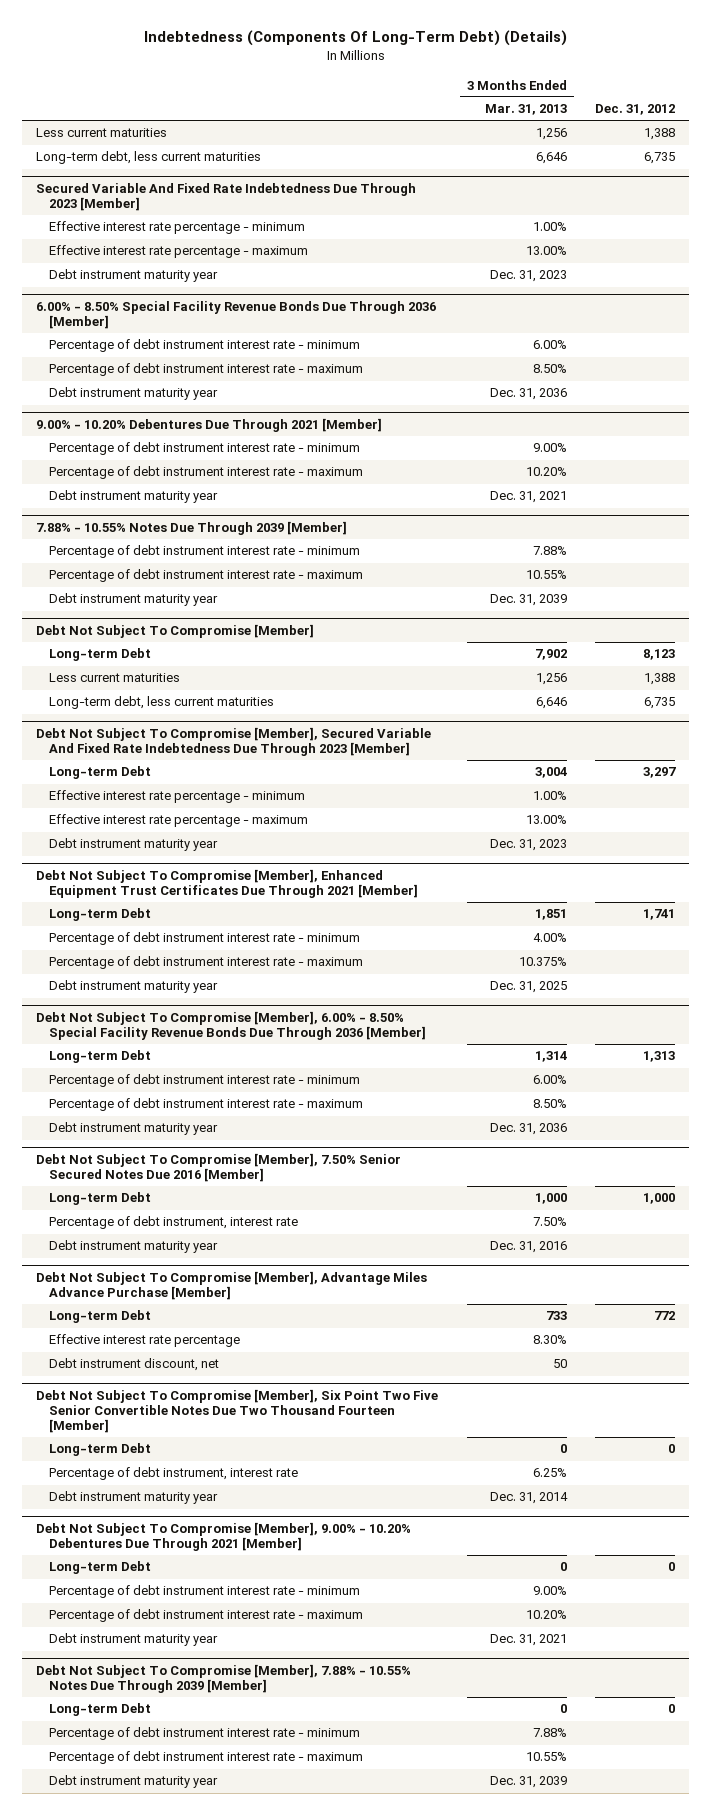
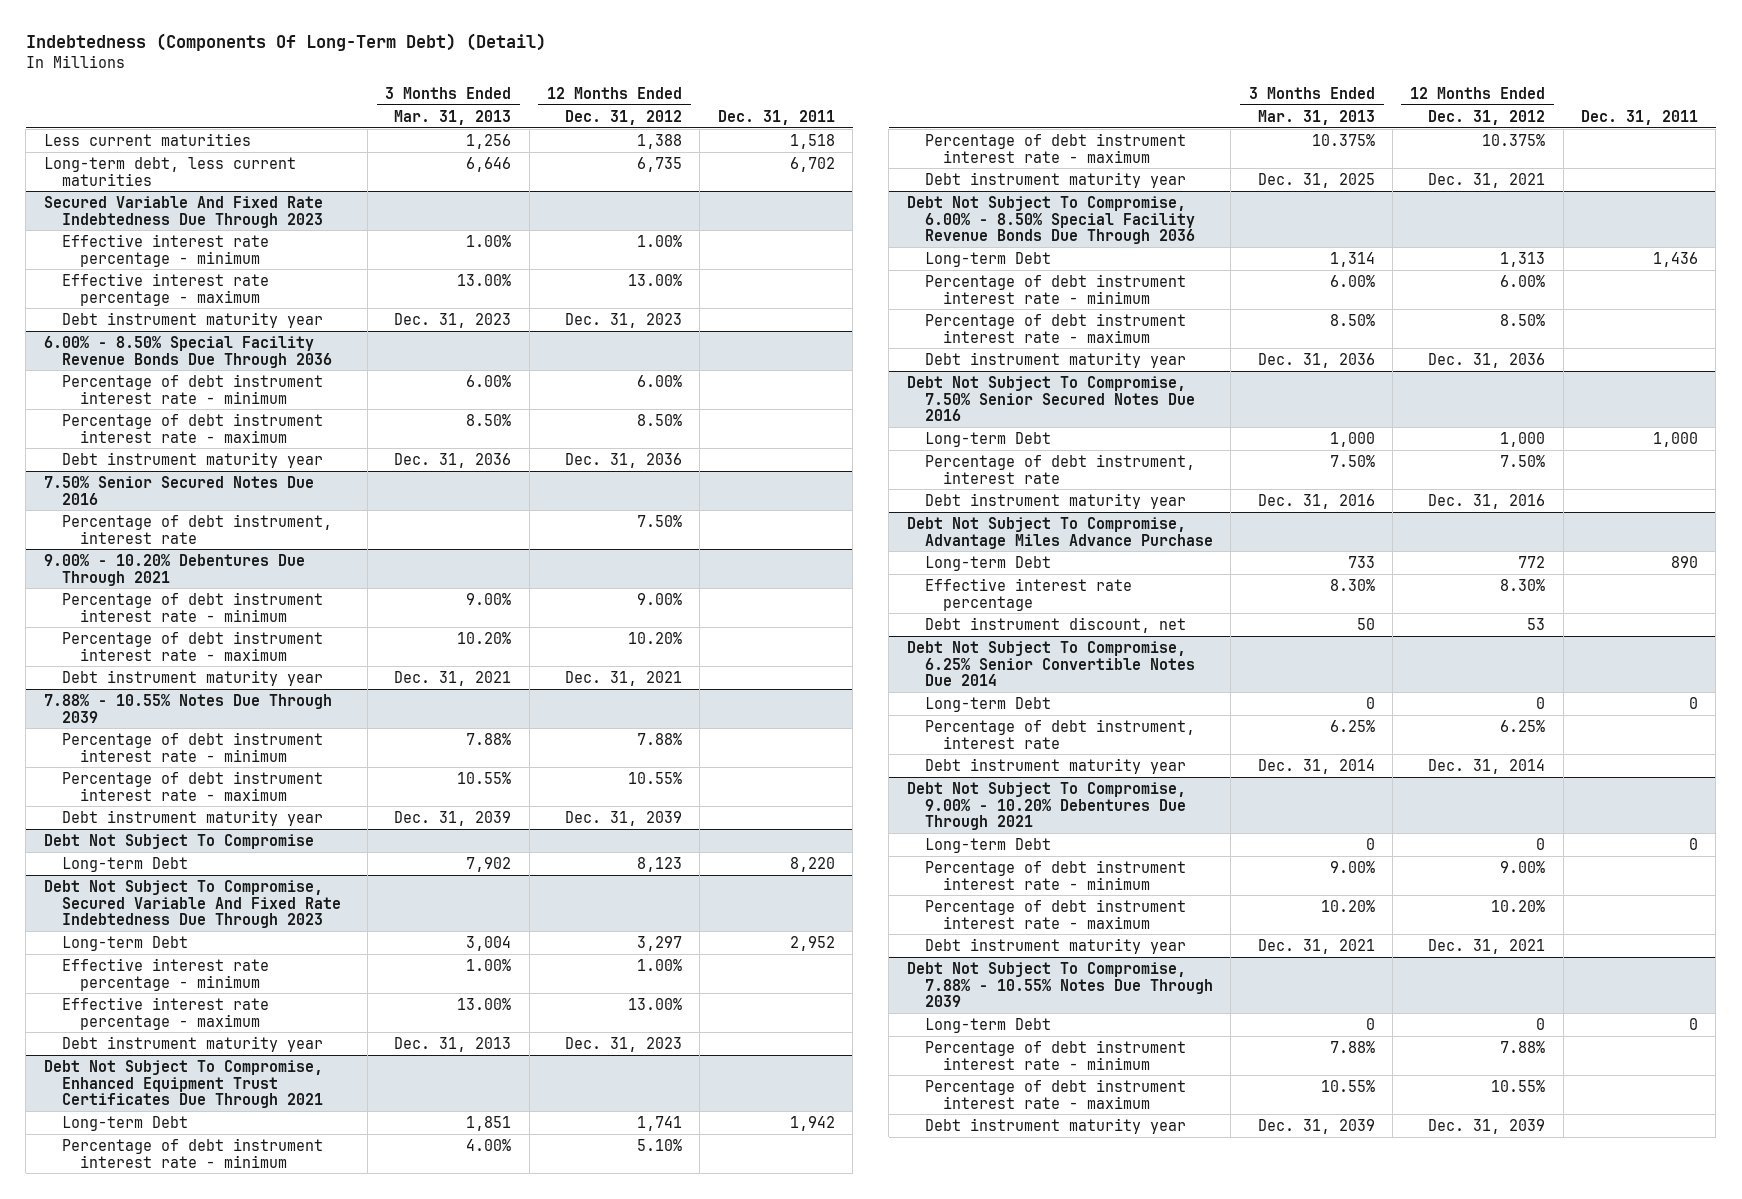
- Indebtedness (Components Of Long-Term Debt) (Details)
+ Indebtedness (Components Of Long-Term Debt) (Detail)
- | 3 Months Ended Mar. 31, 2013 | Dec. 31, 2012
+ | 3 Months Ended Mar. 31, 2013 | 12 Months Ended Dec. 31, 2012 | Dec. 31, 2011
- Secured Variable And Fixed Rate Indebtedness Due Through 2023 [Member]
+ Secured Variable And Fixed Rate Indebtedness Due Through 2023
- 6.00% - 8.50% Special Facility Revenue Bonds Due Through 2036 [Member]
+ 6.00% - 8.50% Special Facility Revenue Bonds Due Through 2036
- 9.00% - 10.20% Debentures Due Through 2021 [Member]
+ 7.50% Senior Secured Notes Due 2016
+ Percentage of debt instrument, interest rate | | 7.50% |
+ 9.00% - 10.20% Debentures Due Through 2021
- 7.88% - 10.55% Notes Due Through 2039 [Member]
+ 7.88% - 10.55% Notes Due Through 2039
- Debt Not Subject To Compromise [Member]
+ Debt Not Subject To Compromise
- Less current maturities | 1,256 | 1,388
- Long-term debt, less current maturities | 6,646 | 6,735
- Debt Not Subject To Compromise [Member], Secured Variable And Fixed Rate Indebtedness Due Through 2023 [Member]
+ Debt Not Subject To Compromise, Secured Variable And Fixed Rate Indebtedness Due Through 2023
- Debt instrument maturity year | Dec. 31, 2023 |
- Debt Not Subject To Compromise [Member], Enhanced Equipment Trust Certificates Due Through 2021 [Member]
+ Debt instrument maturity year | Dec. 31, 2013 | Dec. 31, 2023 |
+ Debt Not Subject To Compromise, Enhanced Equipment Trust Certificates Due Through 2021
- Debt Not Subject To Compromise [Member], 6.00% - 8.50% Special Facility Revenue Bonds Due Through 2036 [Member]
+ Debt Not Subject To Compromise, 6.00% - 8.50% Special Facility Revenue Bonds Due Through 2036
- Debt Not Subject To Compromise [Member], 7.50% Senior Secured Notes Due 2016 [Member]
+ Debt Not Subject To Compromise, 7.50% Senior Secured Notes Due 2016
- Debt Not Subject To Compromise [Member], Advantage Miles Advance Purchase [Member]
+ Debt Not Subject To Compromise, Advantage Miles Advance Purchase
- Debt Not Subject To Compromise [Member], Six Point Two Five Senior Convertible Notes Due Two Thousand Fourteen [Member]
+ Debt Not Subject To Compromise, 6.25% Senior Convertible Notes Due 2014
- Debt Not Subject To Compromise [Member], 9.00% - 10.20% Debentures Due Through 2021 [Member]
+ Debt Not Subject To Compromise, 9.00% - 10.20% Debentures Due Through 2021
- Debt Not Subject To Compromise [Member], 7.88% - 10.55% Notes Due Through 2039 [Member]
+ Debt Not Subject To Compromise, 7.88% - 10.55% Notes Due Through 2039

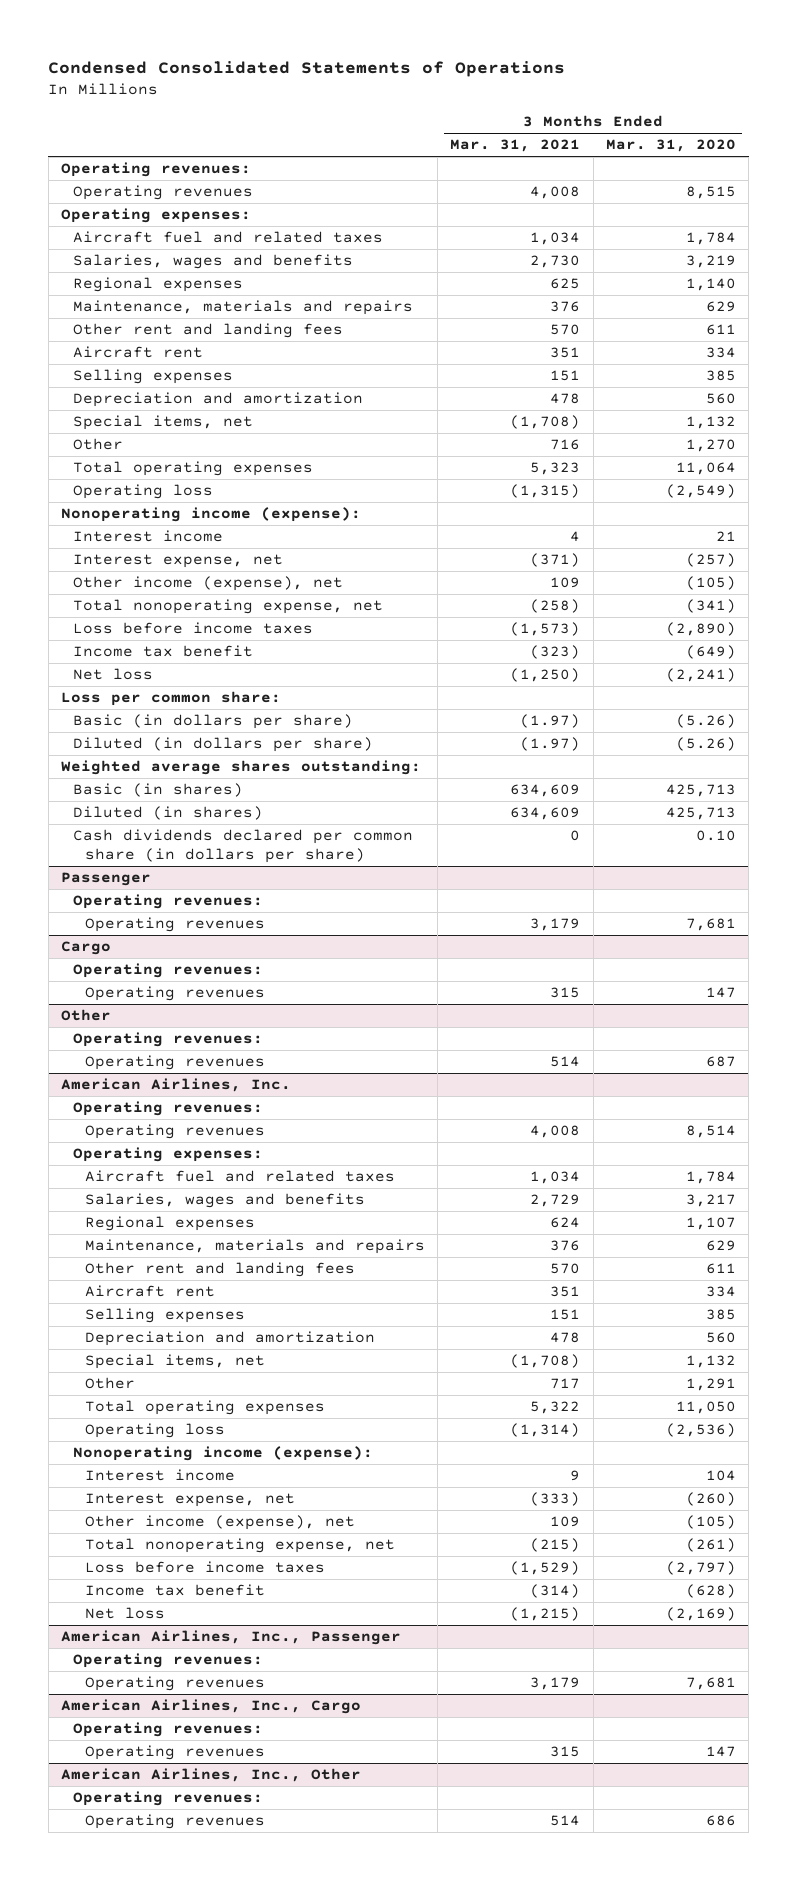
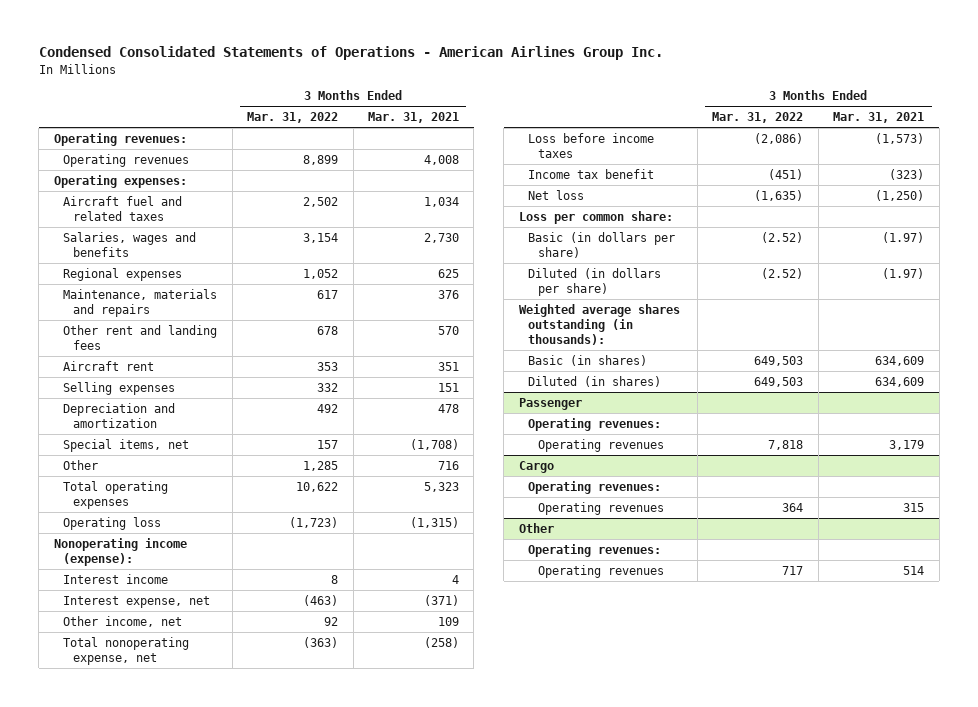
- Condensed Consolidated Statements of Operations
+ Condensed Consolidated Statements of Operations - American Airlines Group Inc.
- | 3 Months Ended Mar. 31, 2021 | 3 Months Ended Mar. 31, 2020
+ | 3 Months Ended Mar. 31, 2022 | 3 Months Ended Mar. 31, 2021
- Other income (expense), net | 109 | (105)
+ Other income, net | 92 | 109
- Weighted average shares outstanding:
+ Weighted average shares outstanding (in thousands):
- Cash dividends declared per common share (in dollars per share) | 0 | 0.10
- American Airlines, Inc.
- Operating revenues:
- Operating revenues | 4,008 | 8,514
- Operating expenses:
- Aircraft fuel and related taxes | 1,034 | 1,784
- Salaries, wages and benefits | 2,729 | 3,217
- Regional expenses | 624 | 1,107
- Maintenance, materials and repairs | 376 | 629
- Other rent and landing fees | 570 | 611
- Aircraft rent | 351 | 334
- Selling expenses | 151 | 385
- Depreciation and amortization | 478 | 560
- Special items, net | (1,708) | 1,132
- Other | 717 | 1,291
- Total operating expenses | 5,322 | 11,050
- Operating loss | (1,314) | (2,536)
- Nonoperating income (expense):
- Interest income | 9 | 104
- Interest expense, net | (333) | (260)
- Other income (expense), net | 109 | (105)
- Total nonoperating expense, net | (215) | (261)
- Loss before income taxes | (1,529) | (2,797)
- Income tax benefit | (314) | (628)
- Net loss | (1,215) | (2,169)
- American Airlines, Inc., Passenger
- Operating revenues:
- Operating revenues | 3,179 | 7,681
- American Airlines, Inc., Cargo
- Operating revenues:
- Operating revenues | 315 | 147
- American Airlines, Inc., Other
- Operating revenues:
- Operating revenues | 514 | 686

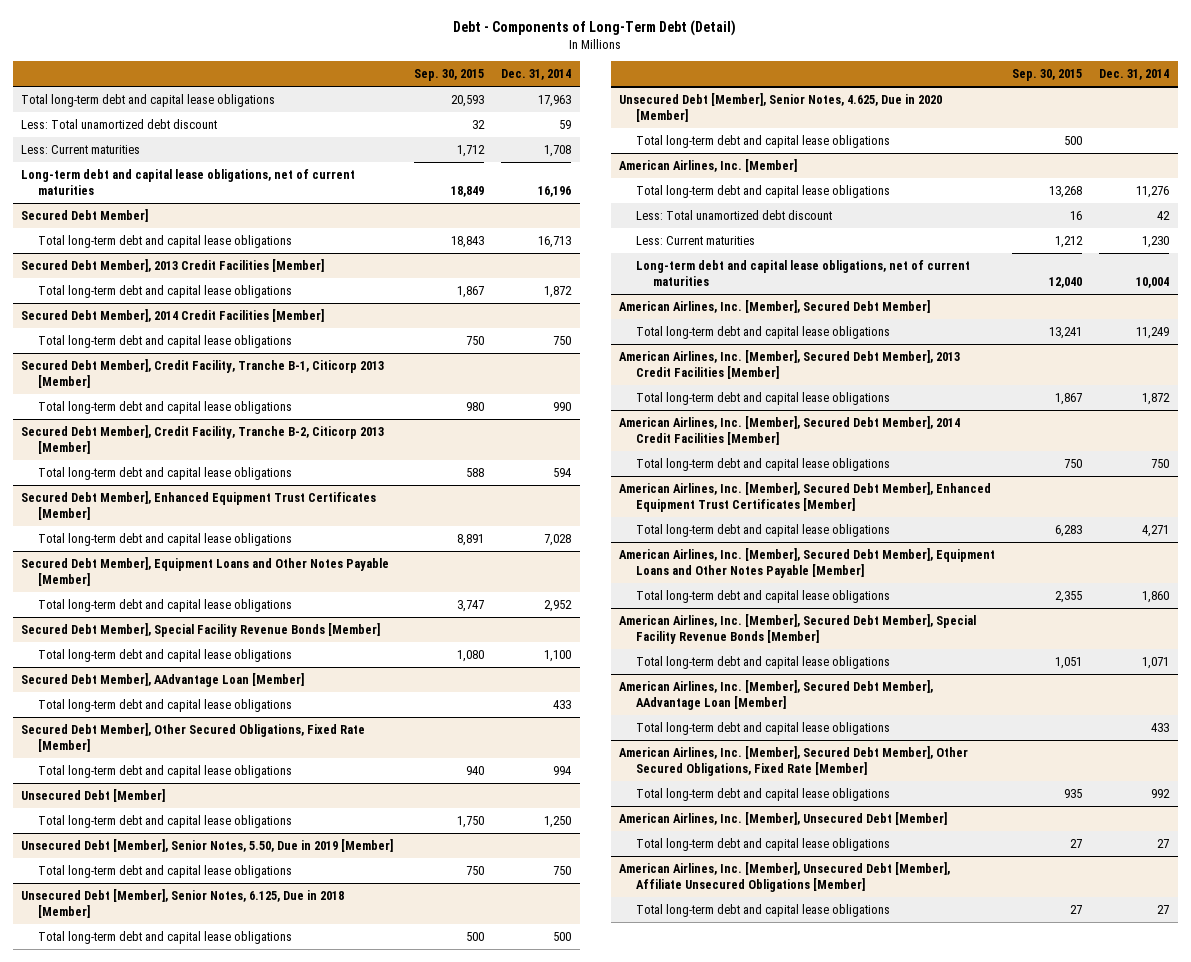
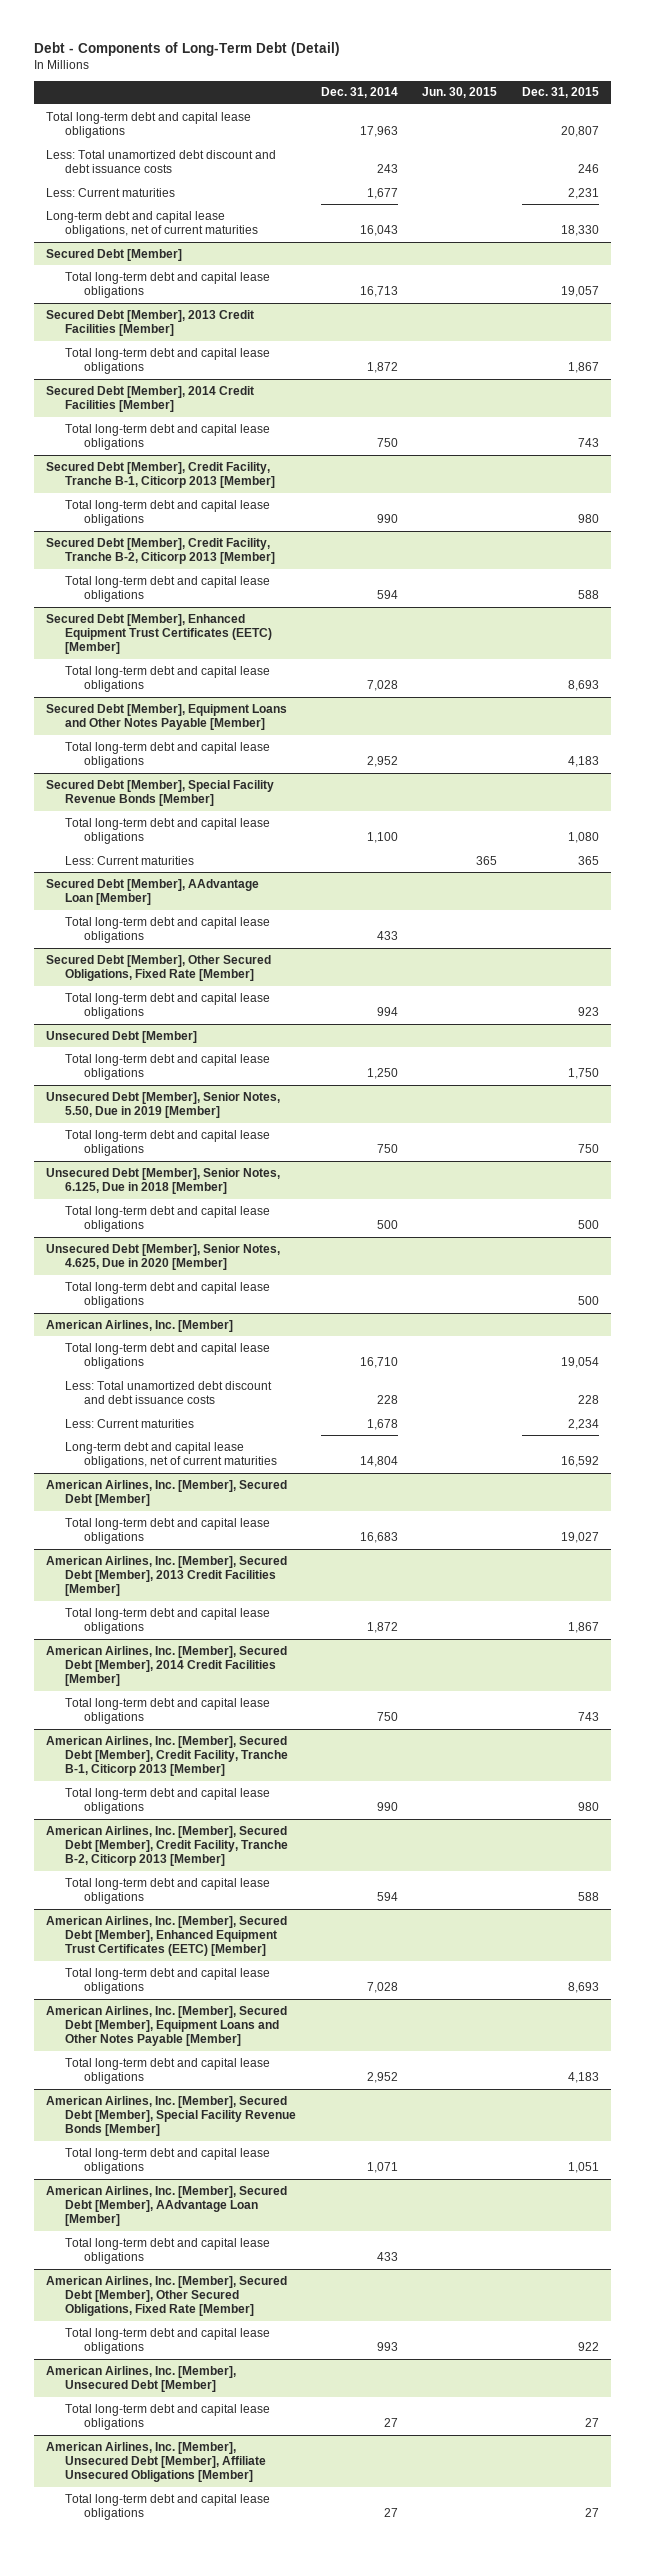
- | Sep. 30, 2015 | Dec. 31, 2014
+ | Dec. 31, 2014 | Jun. 30, 2015 | Dec. 31, 2015
- Less: Total unamortized debt discount | 32 | 59
- Less: Current maturities | 1,712 | 1,708
- Long-term debt and capital lease obligations, net of current maturities | 18,849 | 16,196
- Secured Debt Member]
+ Less: Total unamortized debt discount and debt issuance costs | 243 | | 246
+ Less: Current maturities | 1,677 | | 2,231
+ Long-term debt and capital lease obligations, net of current maturities | 16,043 | | 18,330
+ Secured Debt [Member]
- Secured Debt Member], 2013 Credit Facilities [Member]
+ Secured Debt [Member], 2013 Credit Facilities [Member]
- Secured Debt Member], 2014 Credit Facilities [Member]
+ Secured Debt [Member], 2014 Credit Facilities [Member]
- Secured Debt Member], Credit Facility, Tranche B-1, Citicorp 2013 [Member]
+ Secured Debt [Member], Credit Facility, Tranche B-1, Citicorp 2013 [Member]
- Secured Debt Member], Credit Facility, Tranche B-2, Citicorp 2013 [Member]
+ Secured Debt [Member], Credit Facility, Tranche B-2, Citicorp 2013 [Member]
- Secured Debt Member], Enhanced Equipment Trust Certificates [Member]
+ Secured Debt [Member], Enhanced Equipment Trust Certificates (EETC) [Member]
- Secured Debt Member], Equipment Loans and Other Notes Payable [Member]
+ Secured Debt [Member], Equipment Loans and Other Notes Payable [Member]
- Secured Debt Member], Special Facility Revenue Bonds [Member]
+ Secured Debt [Member], Special Facility Revenue Bonds [Member]
- Secured Debt Member], AAdvantage Loan [Member]
+ Less: Current maturities | | 365 | 365
+ Secured Debt [Member], AAdvantage Loan [Member]
- Secured Debt Member], Other Secured Obligations, Fixed Rate [Member]
+ Secured Debt [Member], Other Secured Obligations, Fixed Rate [Member]
@ American Airlines, Inc. [Member]
- Total long-term debt and capital lease obligations | 13,268 | 11,276
- Less: Total unamortized debt discount | 16 | 42
- Less: Current maturities | 1,212 | 1,230
- Long-term debt and capital lease obligations, net of current maturities | 12,040 | 10,004
- American Airlines, Inc. [Member], Secured Debt Member]
- Total long-term debt and capital lease obligations | 13,241 | 11,249
- American Airlines, Inc. [Member], Secured Debt Member], 2013 Credit Facilities [Member]
@ American Airlines, Inc. [Member]
+ Total long-term debt and capital lease obligations | 16,710 | | 19,054
+ Less: Total unamortized debt discount and debt issuance costs | 228 | | 228
+ Less: Current maturities | 1,678 | | 2,234
+ Long-term debt and capital lease obligations, net of current maturities | 14,804 | | 16,592
+ American Airlines, Inc. [Member], Secured Debt [Member]
+ Total long-term debt and capital lease obligations | 16,683 | | 19,027
+ American Airlines, Inc. [Member], Secured Debt [Member], 2013 Credit Facilities [Member]
- American Airlines, Inc. [Member], Secured Debt Member], 2014 Credit Facilities [Member]
+ American Airlines, Inc. [Member], Secured Debt [Member], 2014 Credit Facilities [Member]
- American Airlines, Inc. [Member], Secured Debt Member], Enhanced Equipment Trust Certificates [Member]
- Total long-term debt and capital lease obligations | 6,283 | 4,271
- American Airlines, Inc. [Member], Secured Debt Member], Equipment Loans and Other Notes Payable [Member]
- Total long-term debt and capital lease obligations | 2,355 | 1,860
- American Airlines, Inc. [Member], Secured Debt Member], Special Facility Revenue Bonds [Member]
+ American Airlines, Inc. [Member], Secured Debt [Member], Credit Facility, Tranche B-1, Citicorp 2013 [Member]
+ Total long-term debt and capital lease obligations | 990 | | 980
+ American Airlines, Inc. [Member], Secured Debt [Member], Credit Facility, Tranche B-2, Citicorp 2013 [Member]
+ Total long-term debt and capital lease obligations | 594 | | 588
+ American Airlines, Inc. [Member], Secured Debt [Member], Enhanced Equipment Trust Certificates (EETC) [Member]
+ Total long-term debt and capital lease obligations | 7,028 | | 8,693
+ American Airlines, Inc. [Member], Secured Debt [Member], Equipment Loans and Other Notes Payable [Member]
+ Total long-term debt and capital lease obligations | 2,952 | | 4,183
+ American Airlines, Inc. [Member], Secured Debt [Member], Special Facility Revenue Bonds [Member]
- American Airlines, Inc. [Member], Secured Debt Member], AAdvantage Loan [Member]
+ American Airlines, Inc. [Member], Secured Debt [Member], AAdvantage Loan [Member]
- American Airlines, Inc. [Member], Secured Debt Member], Other Secured Obligations, Fixed Rate [Member]
- Total long-term debt and capital lease obligations | 935 | 992
+ American Airlines, Inc. [Member], Secured Debt [Member], Other Secured Obligations, Fixed Rate [Member]
+ Total long-term debt and capital lease obligations | 993 | | 922

